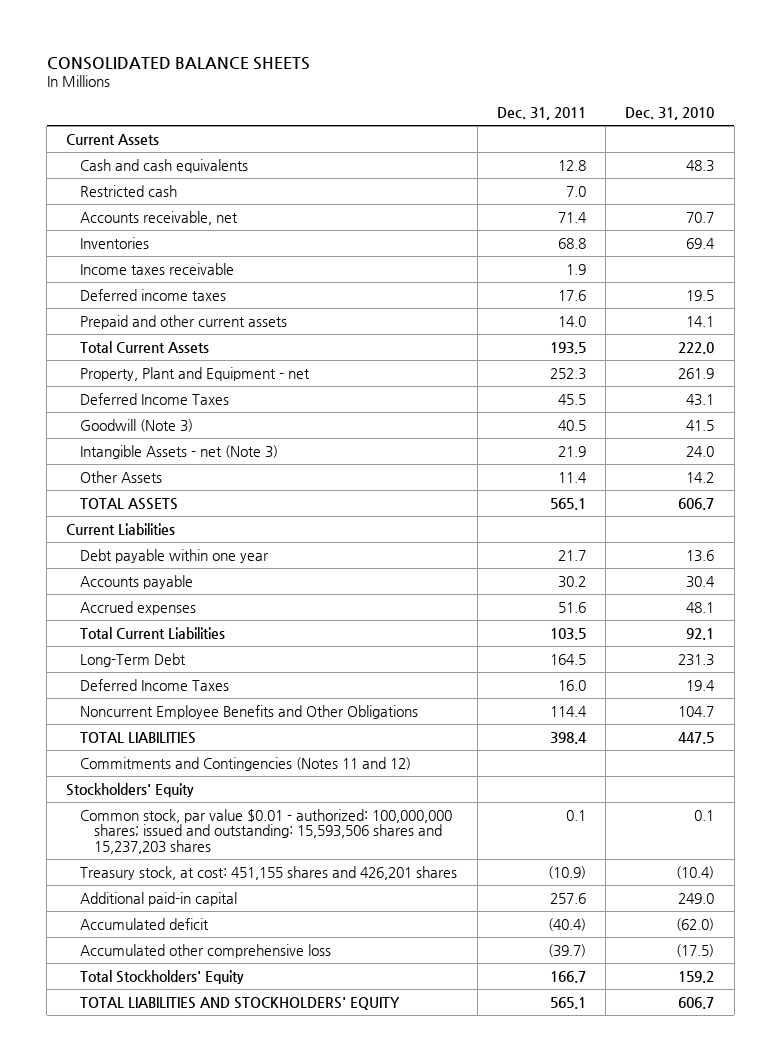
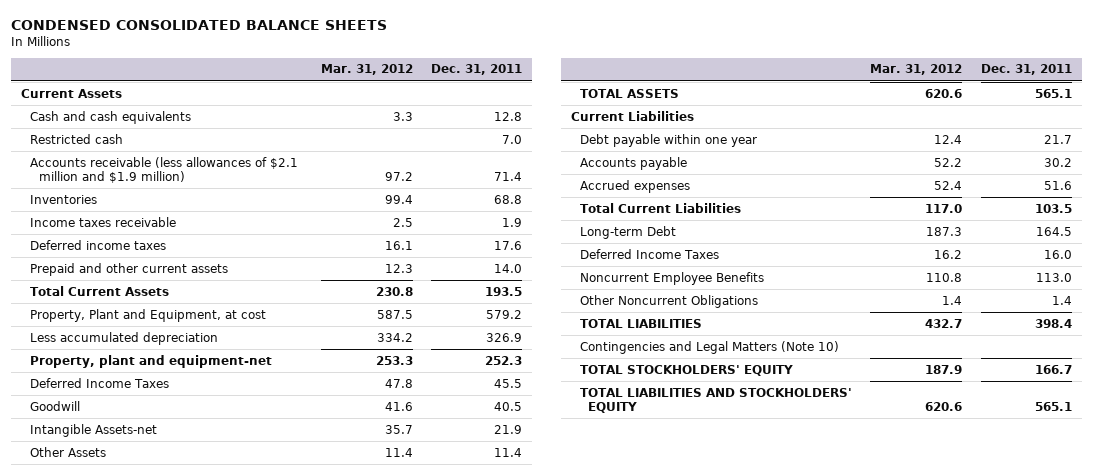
- CONSOLIDATED BALANCE SHEETS
+ CONDENSED CONSOLIDATED BALANCE SHEETS
- | Dec. 31, 2011 | Dec. 31, 2010
+ | Mar. 31, 2012 | Dec. 31, 2011
- Accounts receivable, net | 71.4 | 70.7
+ Accounts receivable (less allowances of $2.1 million and $1.9 million) | 97.2 | 71.4
- Property, Plant and Equipment - net | 252.3 | 261.9
+ Property, Plant and Equipment, at cost | 587.5 | 579.2
+ Less accumulated depreciation | 334.2 | 326.9
+ Property, plant and equipment-net | 253.3 | 252.3
- Goodwill (Note 3) | 40.5 | 41.5
- Intangible Assets - net (Note 3) | 21.9 | 24.0
+ Goodwill | 41.6 | 40.5
+ Intangible Assets-net | 35.7 | 21.9
- Long-Term Debt | 164.5 | 231.3
+ Long-term Debt | 187.3 | 164.5
- Noncurrent Employee Benefits and Other Obligations | 114.4 | 104.7
+ Noncurrent Employee Benefits | 110.8 | 113.0
+ Other Noncurrent Obligations | 1.4 | 1.4
- Commitments and Contingencies (Notes 11 and 12)
- Stockholders' Equity
- Common stock, par value $0.01 - authorized: 100,000,000 shares; issued and outstanding: 15,593,506 shares and 15,237,203 shares | 0.1 | 0.1
- Treasury stock, at cost: 451,155 shares and 426,201 shares | (10.9) | (10.4)
- Additional paid-in capital | 257.6 | 249.0
- Accumulated deficit | (40.4) | (62.0)
- Accumulated other comprehensive loss | (39.7) | (17.5)
- Total Stockholders' Equity | 166.7 | 159.2
+ Contingencies and Legal Matters (Note 10)
+ TOTAL STOCKHOLDERS' EQUITY | 187.9 | 166.7

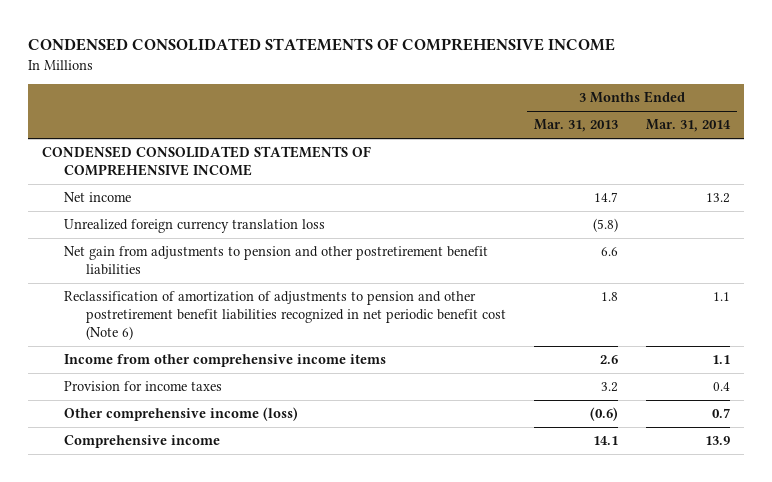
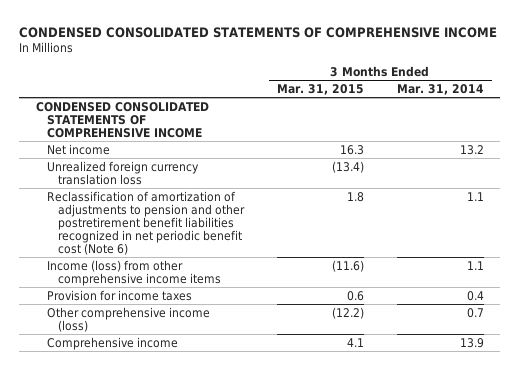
- | 3 Months Ended Mar. 31, 2013 | 3 Months Ended Mar. 31, 2014
+ | 3 Months Ended Mar. 31, 2015 | 3 Months Ended Mar. 31, 2014
- Net gain from adjustments to pension and other postretirement benefit liabilities | 6.6 |
- Income from other comprehensive income items | 2.6 | 1.1
+ Income (loss) from other comprehensive income items | (11.6) | 1.1

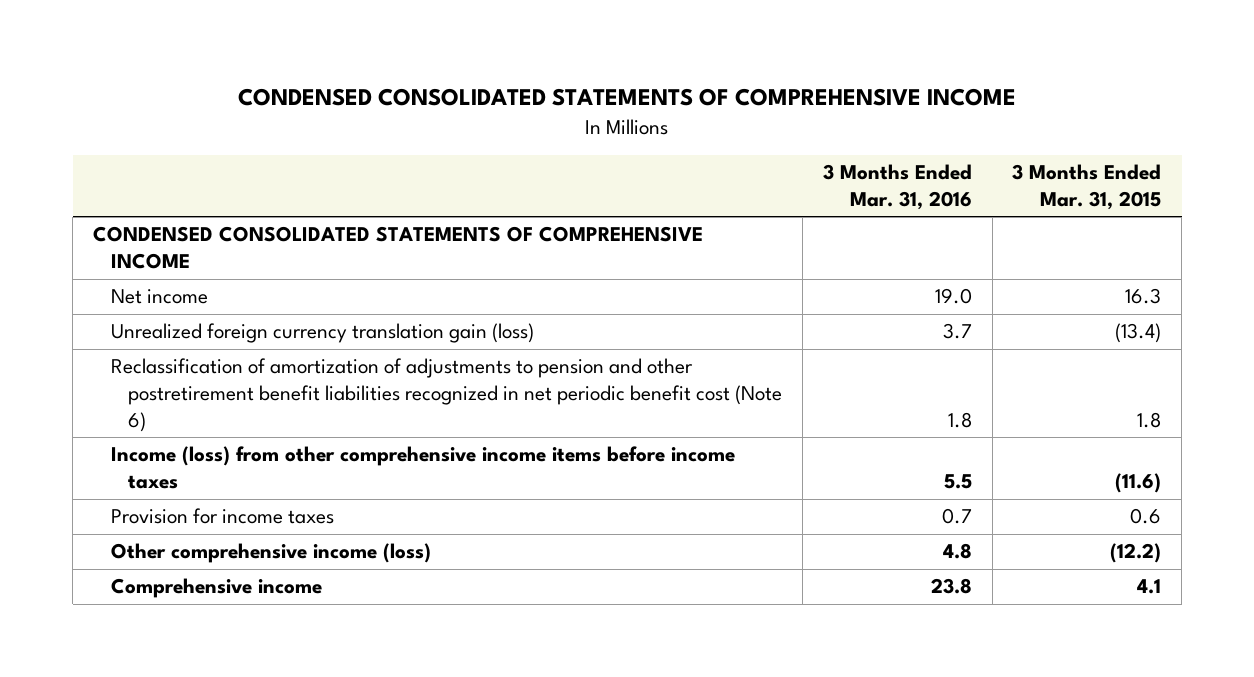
- | 3 Months Ended Mar. 31, 2015 | 3 Months Ended Mar. 31, 2014
+ | 3 Months Ended Mar. 31, 2016 | 3 Months Ended Mar. 31, 2015
- Unrealized foreign currency translation loss | (13.4) |
+ Unrealized foreign currency translation gain (loss) | 3.7 | (13.4)
- Income (loss) from other comprehensive income items | (11.6) | 1.1
+ Income (loss) from other comprehensive income items before income taxes | 5.5 | (11.6)

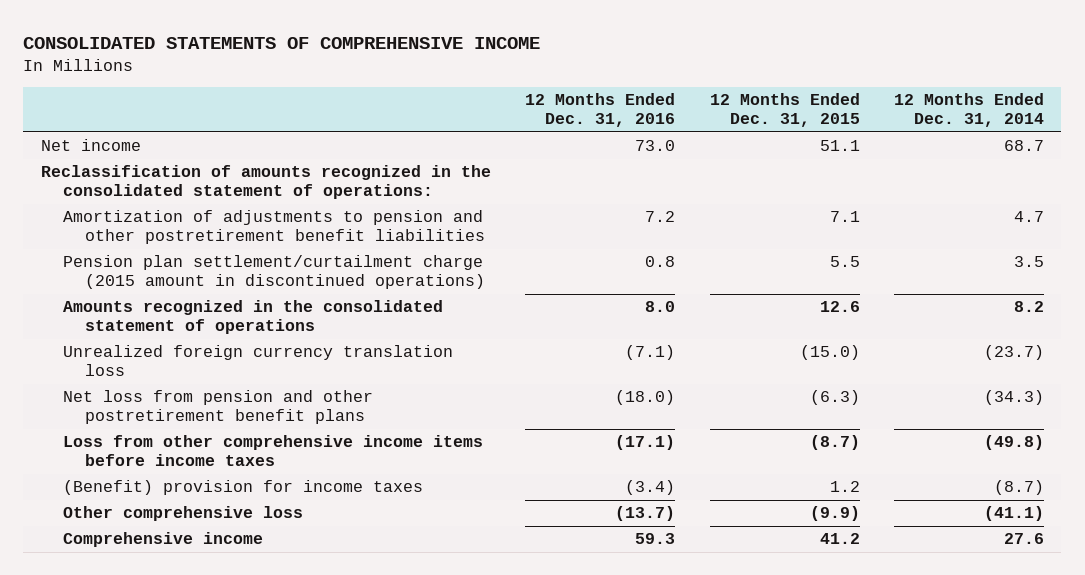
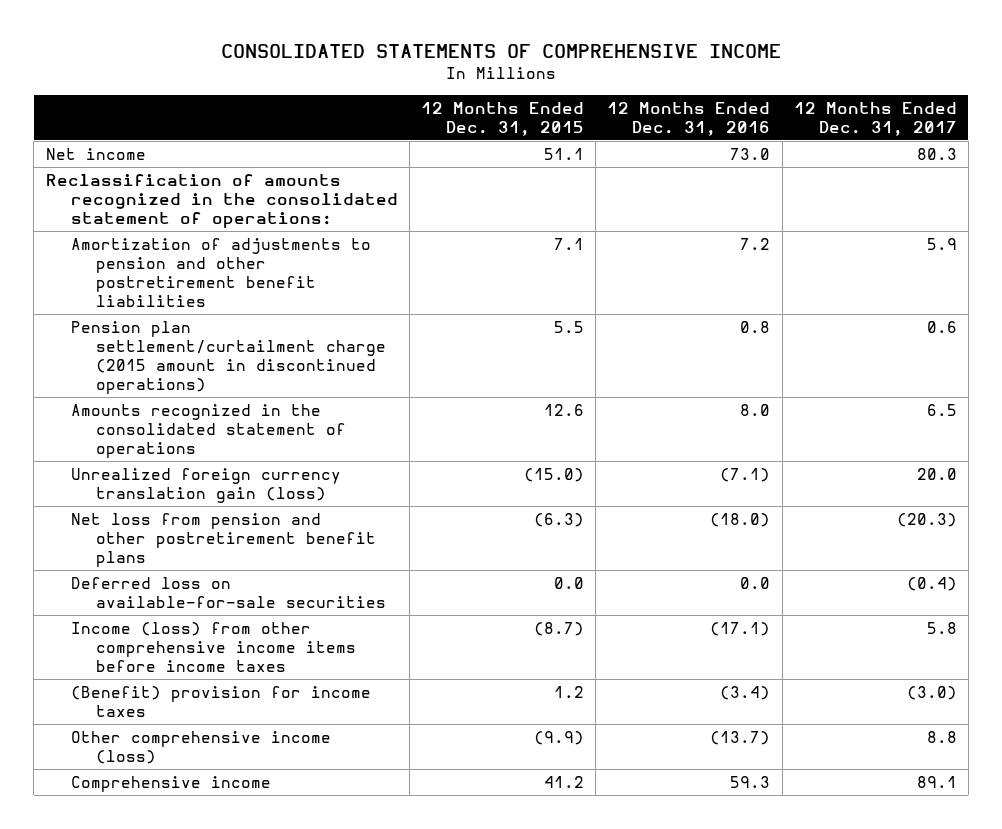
- | 12 Months Ended Dec. 31, 2016 | 12 Months Ended Dec. 31, 2015 | 12 Months Ended Dec. 31, 2014
+ | 12 Months Ended Dec. 31, 2015 | 12 Months Ended Dec. 31, 2016 | 12 Months Ended Dec. 31, 2017
- Unrealized foreign currency translation loss | (7.1) | (15.0) | (23.7)
+ Unrealized foreign currency translation gain (loss) | (15.0) | (7.1) | 20.0
- Loss from other comprehensive income items before income taxes | (17.1) | (8.7) | (49.8)
+ Deferred loss on available-for-sale securities | 0.0 | 0.0 | (0.4)
+ Income (loss) from other comprehensive income items before income taxes | (8.7) | (17.1) | 5.8
- Other comprehensive loss | (13.7) | (9.9) | (41.1)
+ Other comprehensive income (loss) | (9.9) | (13.7) | 8.8

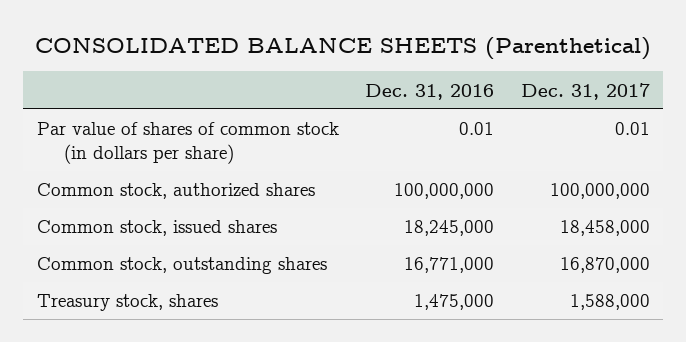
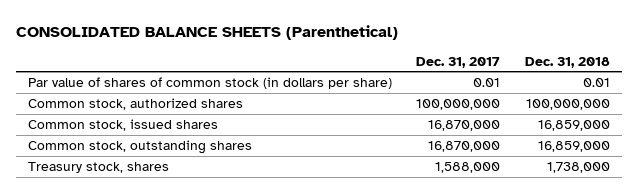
- | Dec. 31, 2016 | Dec. 31, 2017
+ | Dec. 31, 2017 | Dec. 31, 2018
- Common stock, issued shares | 18,245,000 | 18,458,000
+ Common stock, issued shares | 16,870,000 | 16,859,000

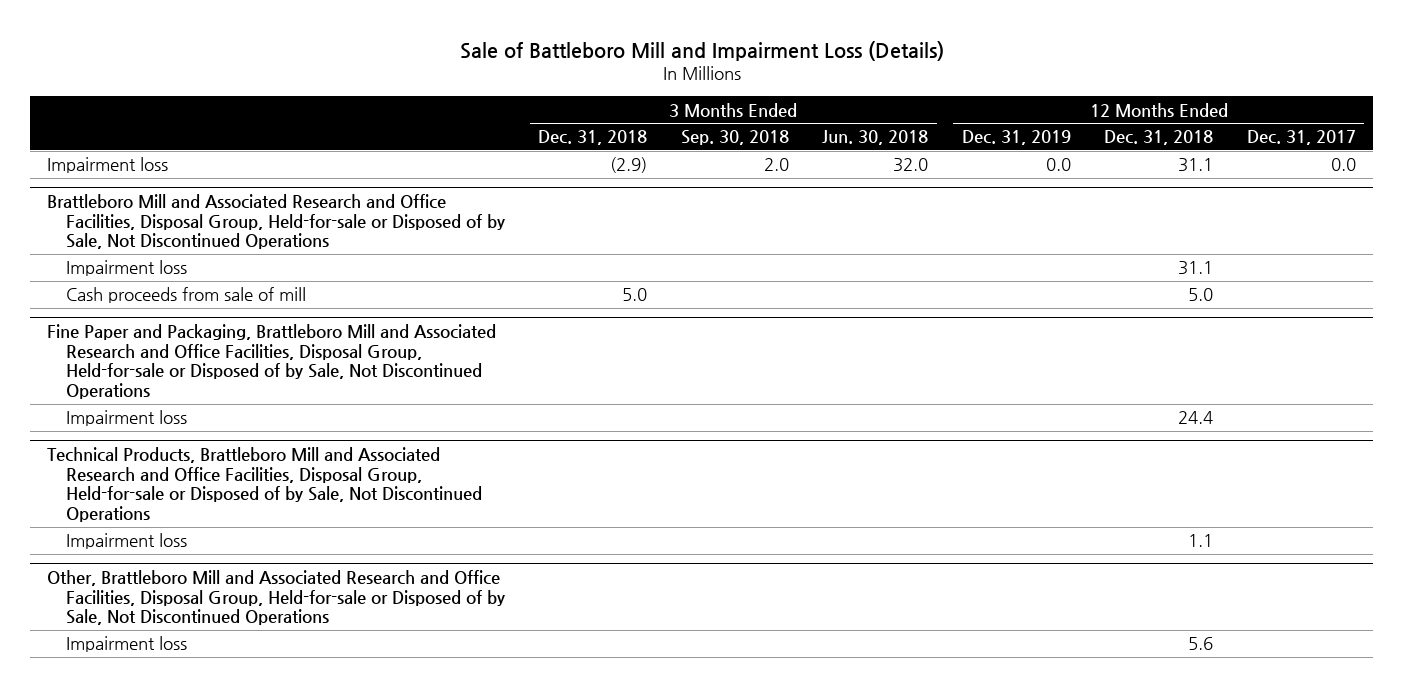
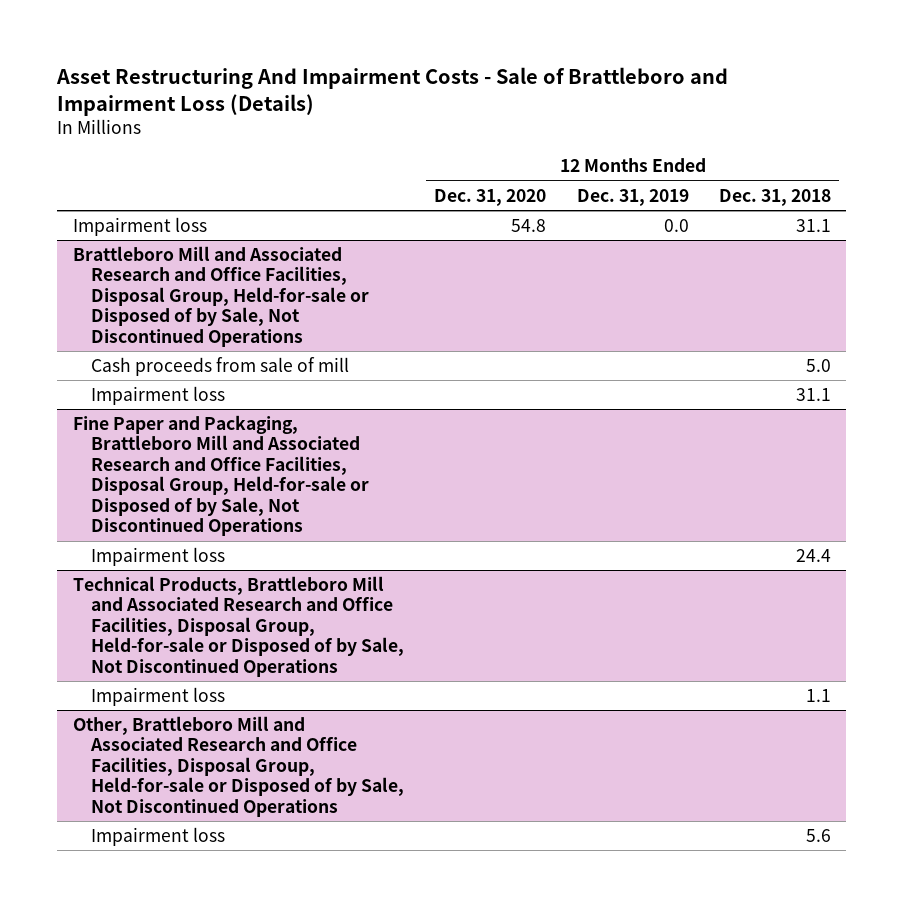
- Sale of Battleboro Mill and Impairment Loss (Details)
+ Asset Restructuring And Impairment Costs - Sale of Brattleboro and Impairment Loss (Details)
- | 3 Months Ended Dec. 31, 2018 | 3 Months Ended Sep. 30, 2018 | 3 Months Ended Jun. 30, 2018 | 12 Months Ended Dec. 31, 2019 | 12 Months Ended Dec. 31, 2018 | 12 Months Ended Dec. 31, 2017
+ | 12 Months Ended Dec. 31, 2020 | 12 Months Ended Dec. 31, 2019 | 12 Months Ended Dec. 31, 2018
@ Brattleboro Mill and Associated Research and Office Facilities, Disposal Group, Held-for-sale or Disposed of by Sale, Not Discontinued Operations
moved down: Impairment loss | | | 31.1

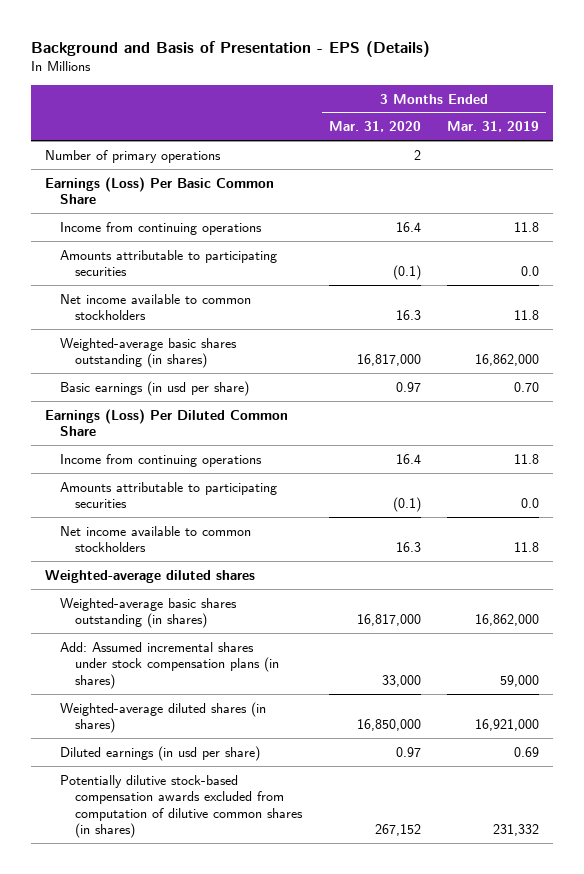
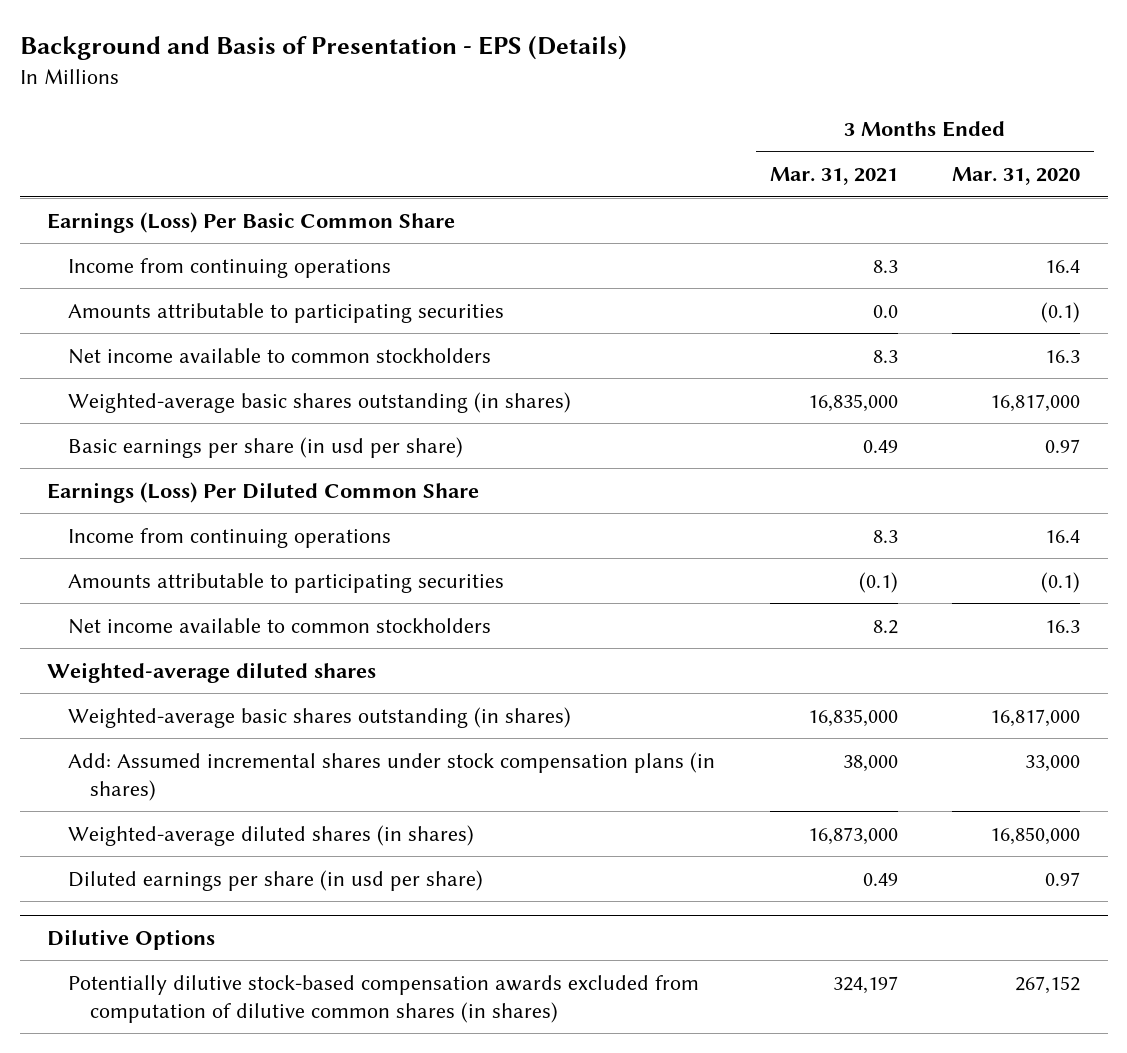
- | 3 Months Ended Mar. 31, 2020 | 3 Months Ended Mar. 31, 2019
+ | 3 Months Ended Mar. 31, 2021 | 3 Months Ended Mar. 31, 2020
- Number of primary operations | 2 |
- Basic earnings (in usd per share) | 0.97 | 0.70
+ Basic earnings per share (in usd per share) | 0.49 | 0.97
- Diluted earnings (in usd per share) | 0.97 | 0.69
+ Diluted earnings per share (in usd per share) | 0.49 | 0.97
+ Dilutive Options

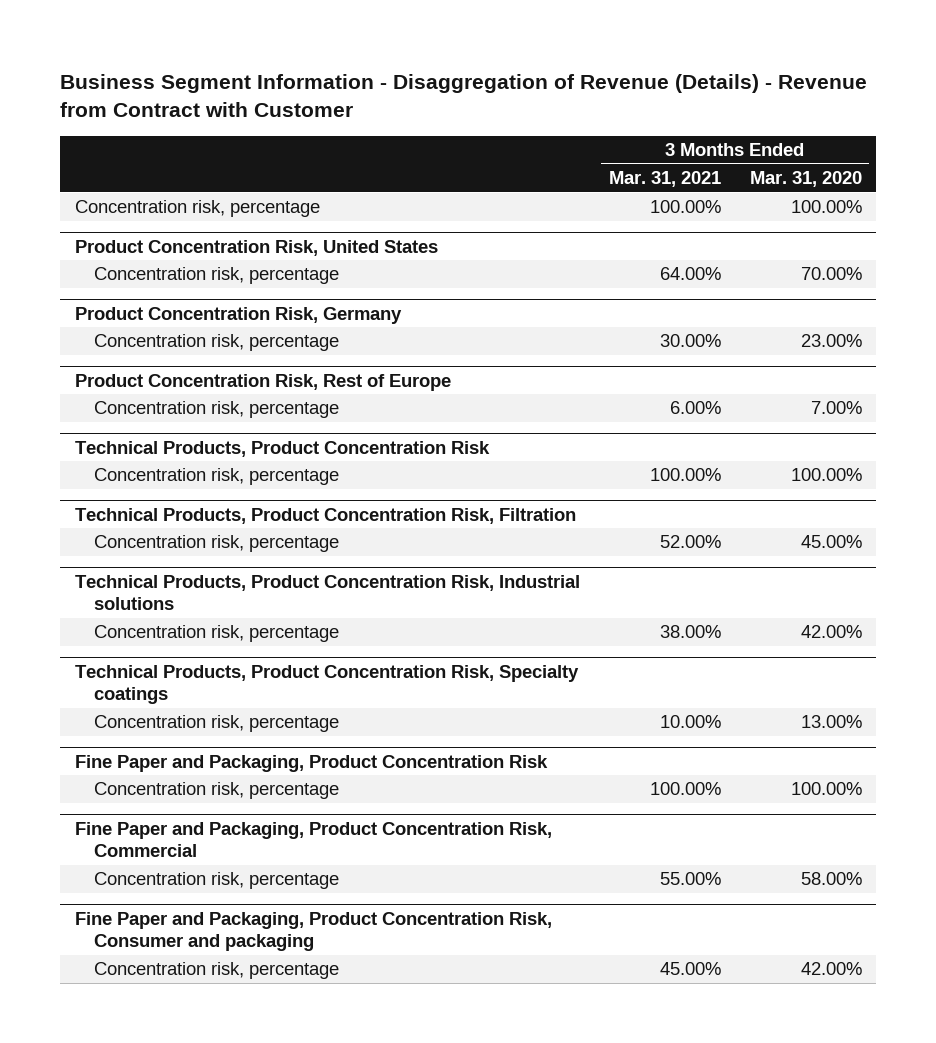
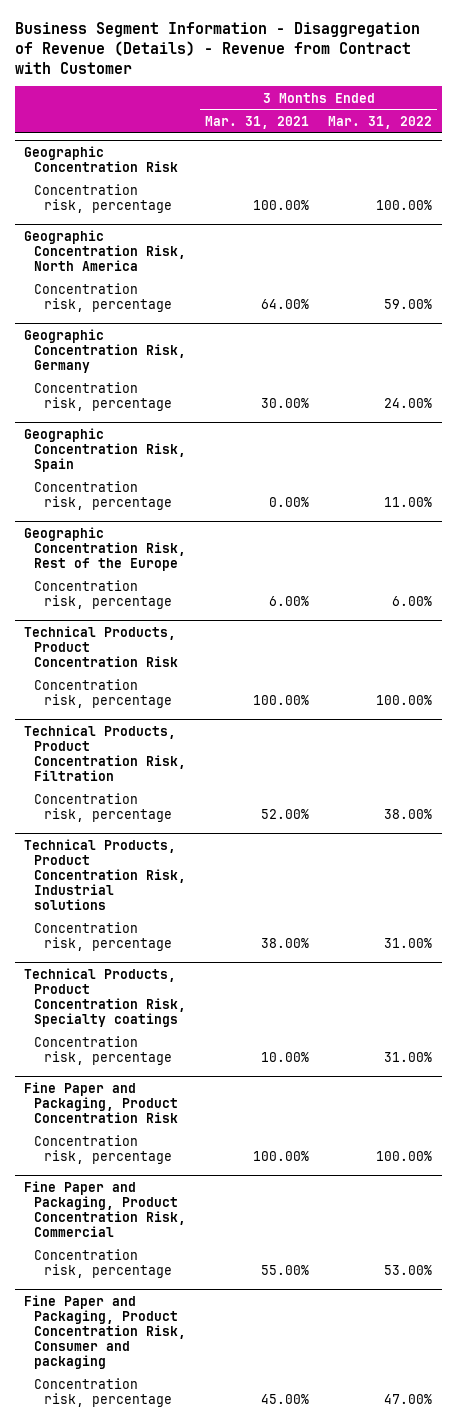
- | 3 Months Ended Mar. 31, 2021 | 3 Months Ended Mar. 31, 2020
+ | 3 Months Ended Mar. 31, 2021 | 3 Months Ended Mar. 31, 2022
+ Geographic Concentration Risk
- Product Concentration Risk, United States
+ Geographic Concentration Risk, North America
- Product Concentration Risk, Germany
+ Geographic Concentration Risk, Germany
- Product Concentration Risk, Rest of Europe
+ Geographic Concentration Risk, Spain
+ Concentration risk, percentage | 0.00% | 11.00%
+ Geographic Concentration Risk, Rest of the Europe

